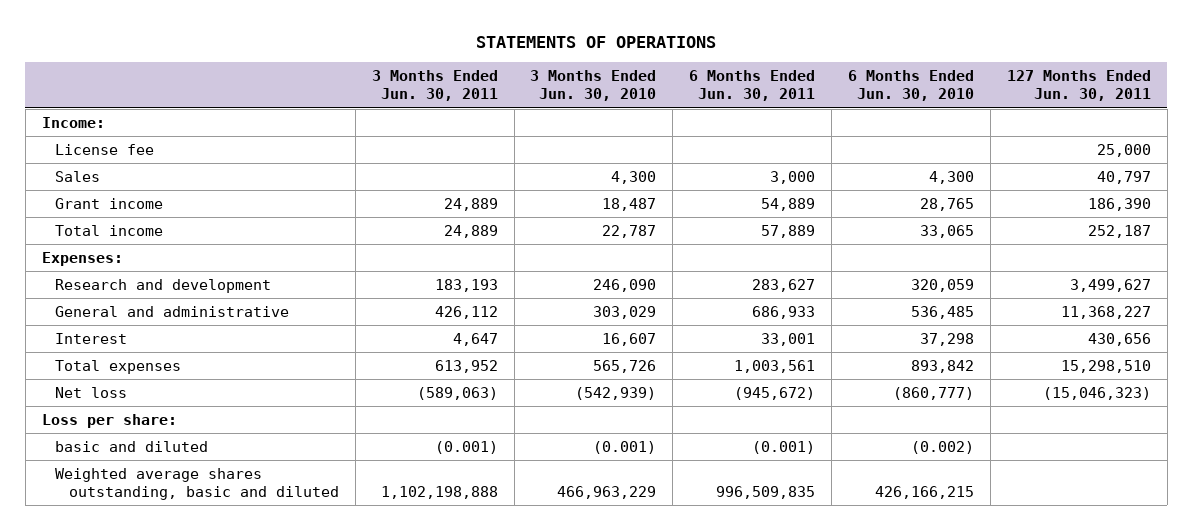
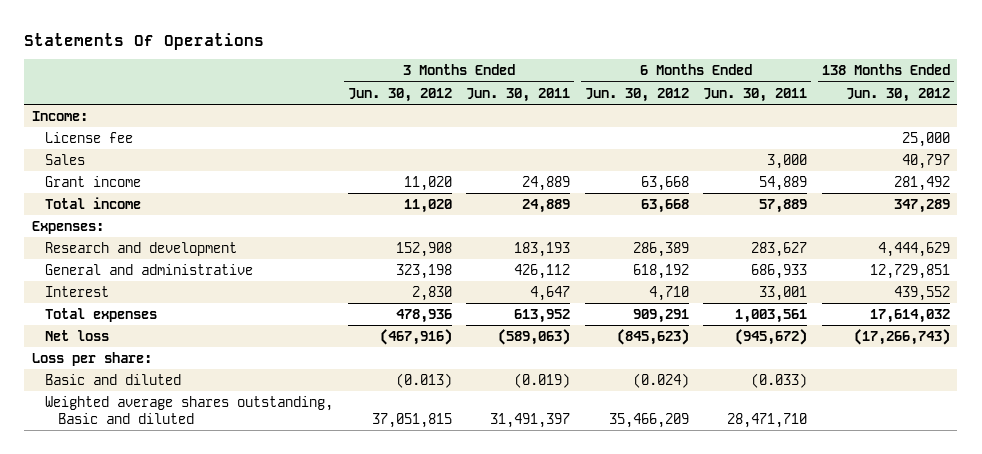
- STATEMENTS OF OPERATIONS
+ Statements Of Operations
- | 3 Months Ended Jun. 30, 2011 | 3 Months Ended Jun. 30, 2010 | 6 Months Ended Jun. 30, 2011 | 6 Months Ended Jun. 30, 2010 | 127 Months Ended Jun. 30, 2011
+ | 3 Months Ended Jun. 30, 2012 | 3 Months Ended Jun. 30, 2011 | 6 Months Ended Jun. 30, 2012 | 6 Months Ended Jun. 30, 2011 | 138 Months Ended Jun. 30, 2012
- basic and diluted | (0.001) | (0.001) | (0.001) | (0.002) |
- Weighted average shares outstanding, basic and diluted | 1,102,198,888 | 466,963,229 | 996,509,835 | 426,166,215 |
+ Basic and diluted | (0.013) | (0.019) | (0.024) | (0.033) |
+ Weighted average shares outstanding, Basic and diluted | 37,051,815 | 31,491,397 | 35,466,209 | 28,471,710 |

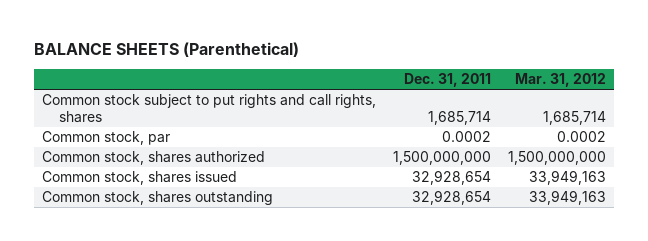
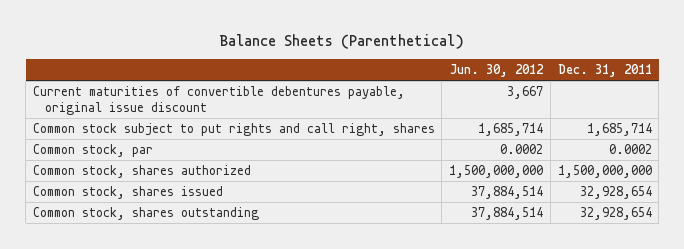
- BALANCE SHEETS (Parenthetical)
+ Balance Sheets (Parenthetical)
- | Dec. 31, 2011 | Mar. 31, 2012
+ | Jun. 30, 2012 | Dec. 31, 2011
- Common stock subject to put rights and call rights, shares | 1,685,714 | 1,685,714
+ Current maturities of convertible debentures payable, original issue discount | 3,667 |
+ Common stock subject to put rights and call right, shares | 1,685,714 | 1,685,714

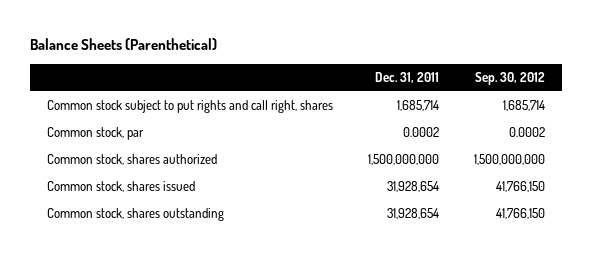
- | Jun. 30, 2012 | Dec. 31, 2011
+ | Dec. 31, 2011 | Sep. 30, 2012
- Current maturities of convertible debentures payable, original issue discount | 3,667 |
- Common stock, shares issued | 37,884,514 | 32,928,654
- Common stock, shares outstanding | 37,884,514 | 32,928,654
+ Common stock, shares issued | 31,928,654 | 41,766,150
+ Common stock, shares outstanding | 31,928,654 | 41,766,150

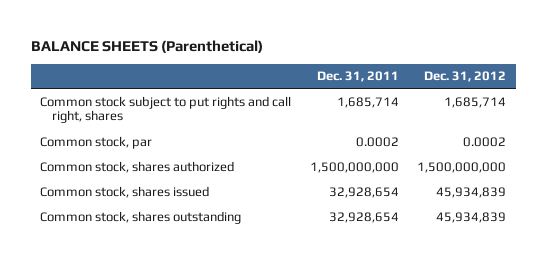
- Balance Sheets (Parenthetical)
+ BALANCE SHEETS (Parenthetical)
- | Dec. 31, 2011 | Sep. 30, 2012
+ | Dec. 31, 2011 | Dec. 31, 2012
- Common stock, shares issued | 31,928,654 | 41,766,150
- Common stock, shares outstanding | 31,928,654 | 41,766,150
+ Common stock, shares issued | 32,928,654 | 45,934,839
+ Common stock, shares outstanding | 32,928,654 | 45,934,839

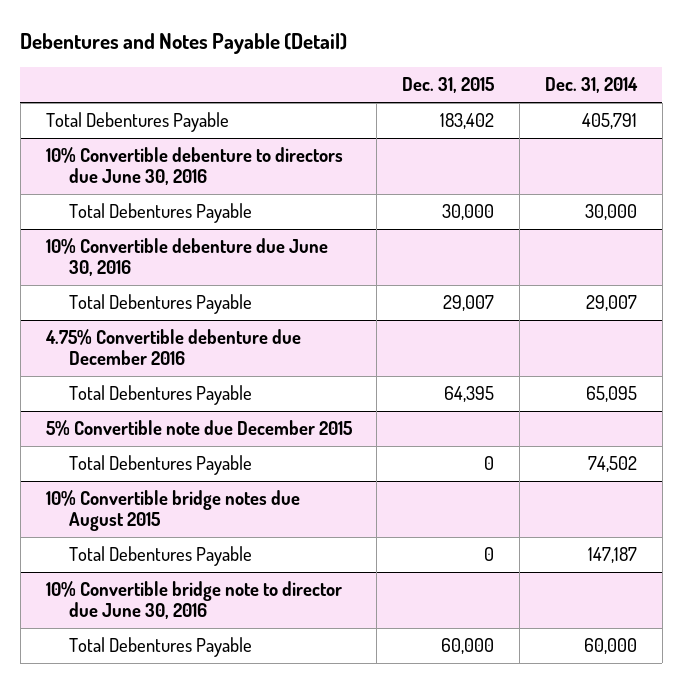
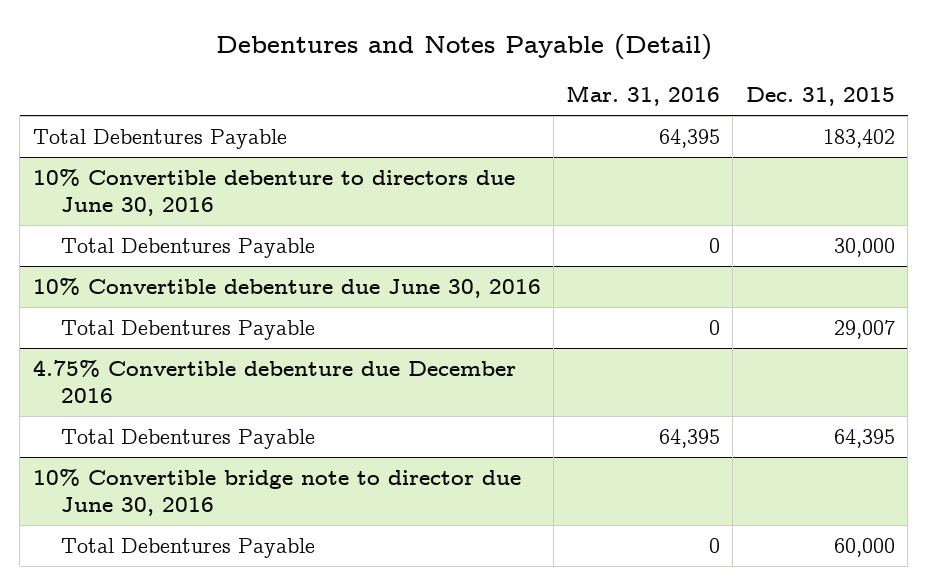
- | Dec. 31, 2015 | Dec. 31, 2014
+ | Mar. 31, 2016 | Dec. 31, 2015
- 5% Convertible note due December 2015
- Total Debentures Payable | 0 | 74,502
- 10% Convertible bridge notes due August 2015
- Total Debentures Payable | 0 | 147,187

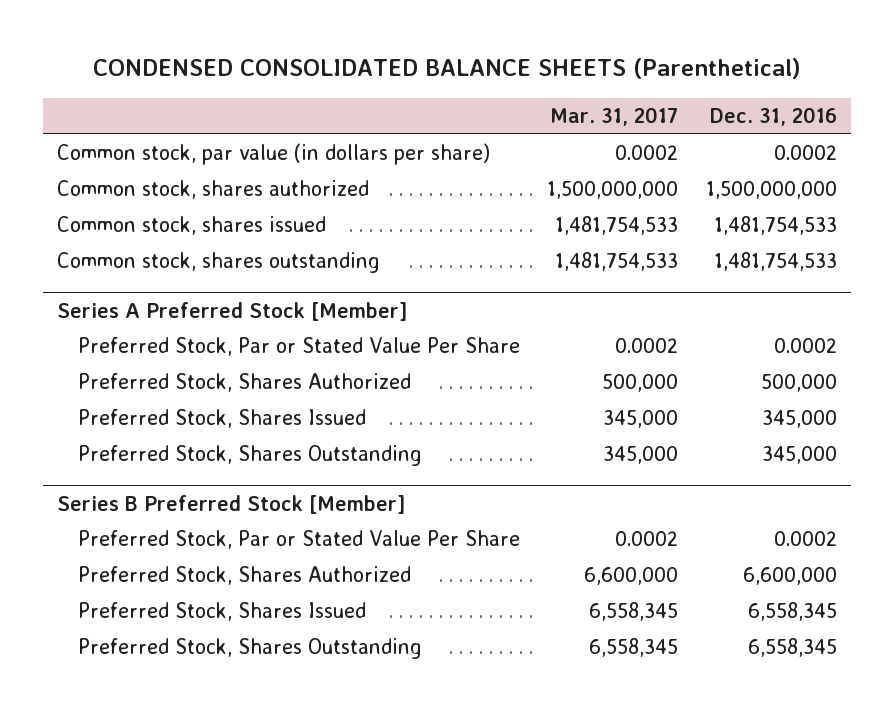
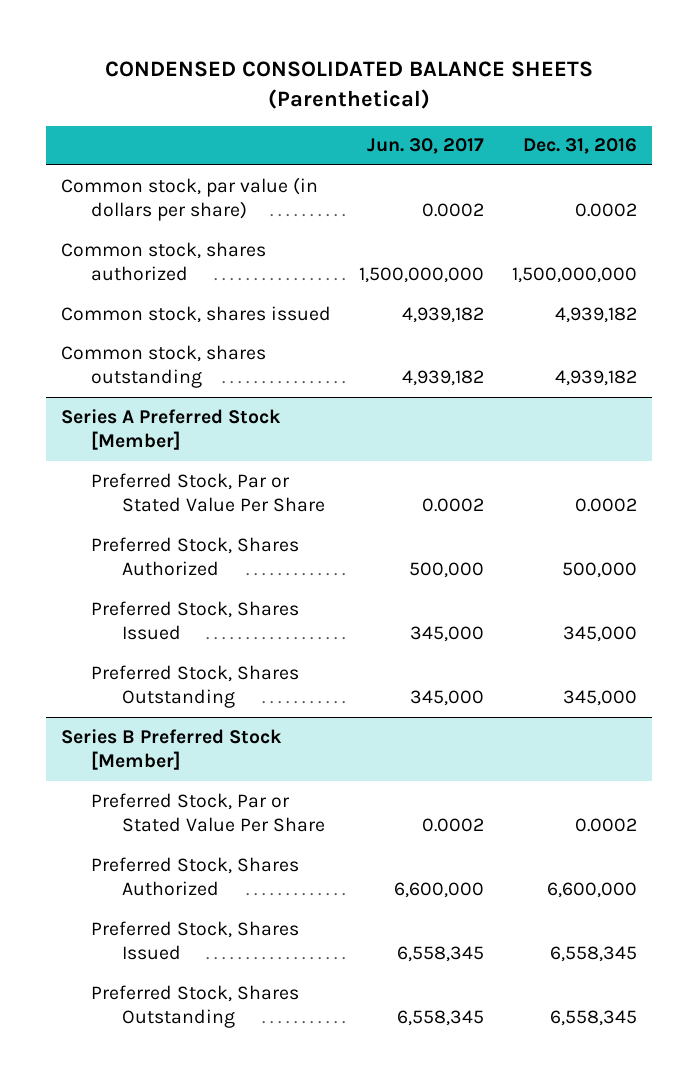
- | Mar. 31, 2017 | Dec. 31, 2016
+ | Jun. 30, 2017 | Dec. 31, 2016
- Common stock, shares issued | 1,481,754,533 | 1,481,754,533
- Common stock, shares outstanding | 1,481,754,533 | 1,481,754,533
+ Common stock, shares issued | 4,939,182 | 4,939,182
+ Common stock, shares outstanding | 4,939,182 | 4,939,182

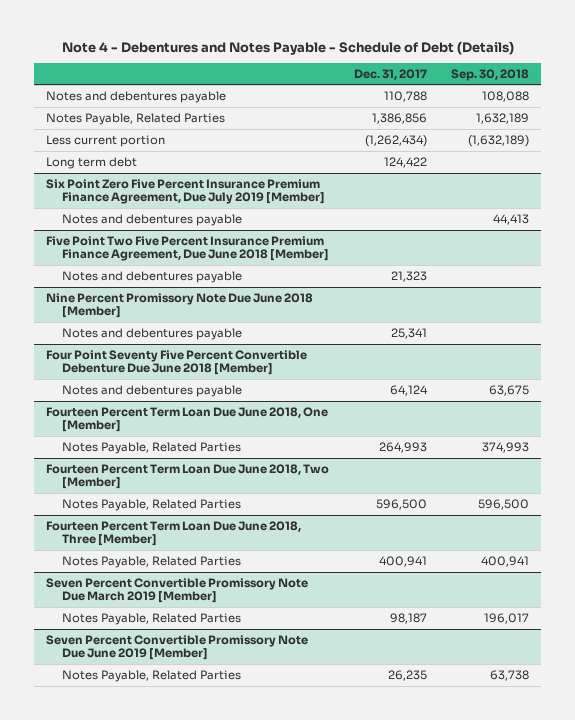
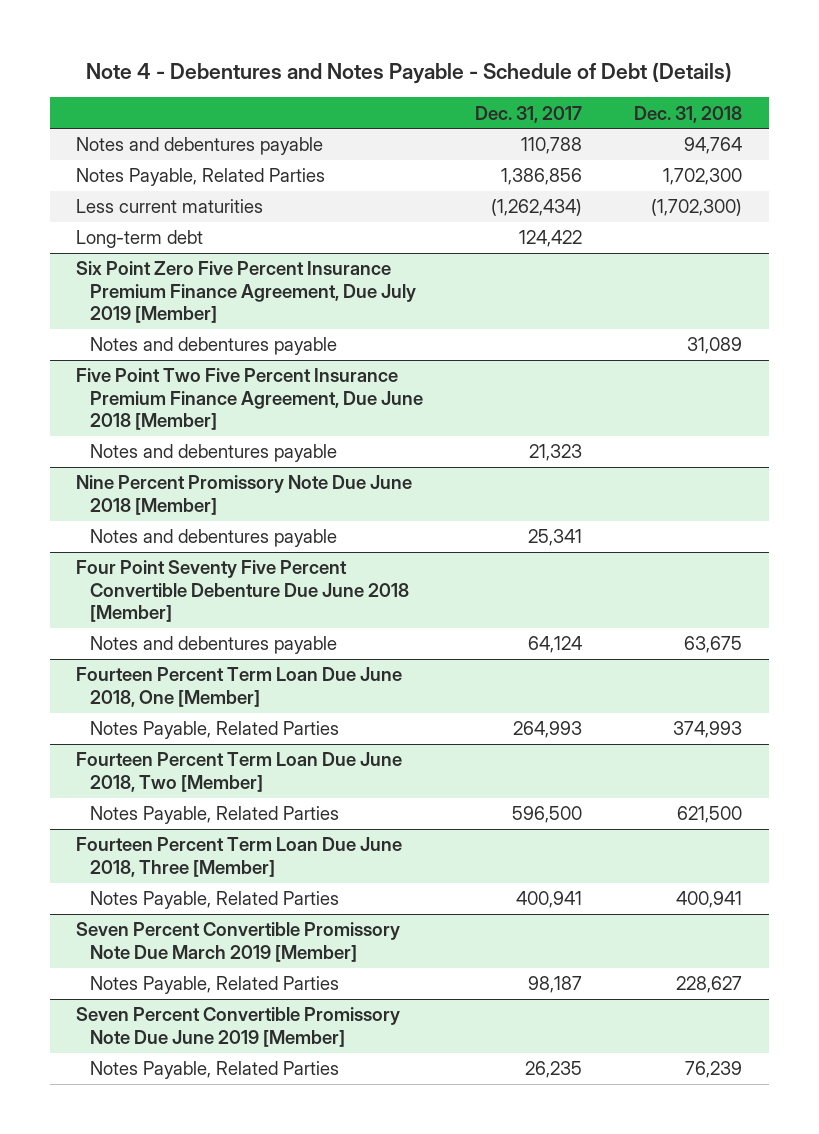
- | Dec. 31, 2017 | Sep. 30, 2018
+ | Dec. 31, 2017 | Dec. 31, 2018
- Less current portion | (1,262,434) | (1,632,189)
- Long term debt | 124,422 |
+ Less current maturities | (1,262,434) | (1,702,300)
+ Long-term debt | 124,422 |

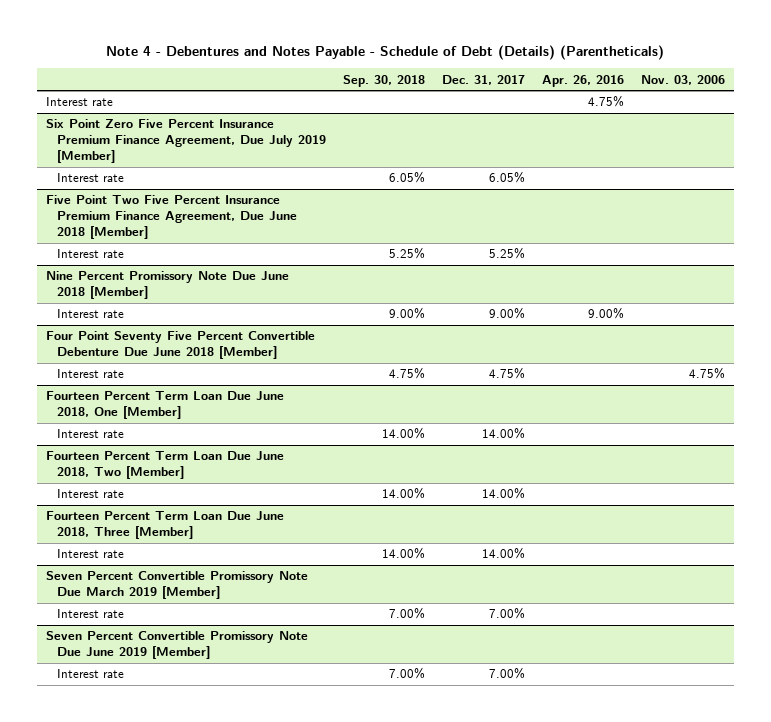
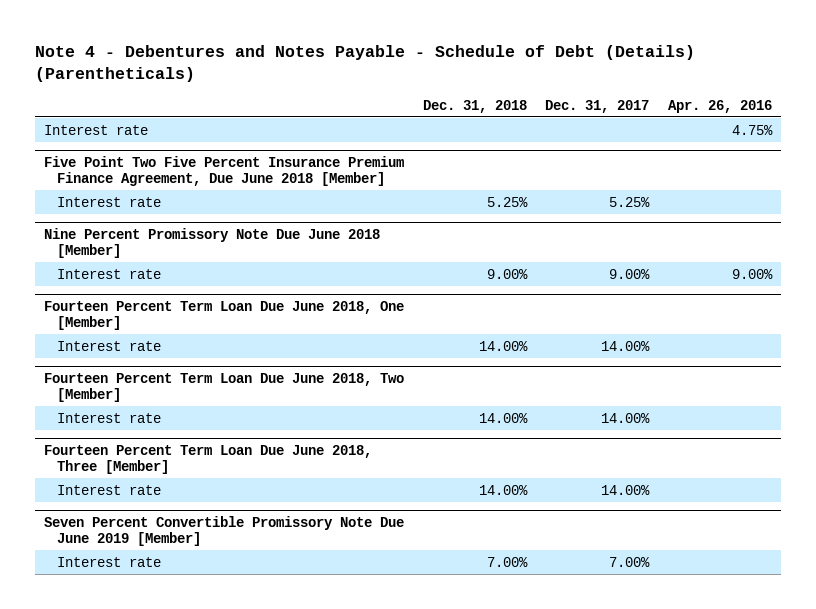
- | Sep. 30, 2018 | Dec. 31, 2017 | Apr. 26, 2016 | Nov. 03, 2006
+ | Dec. 31, 2018 | Dec. 31, 2017 | Apr. 26, 2016
- Six Point Zero Five Percent Insurance Premium Finance Agreement, Due July 2019 [Member]
- Interest rate | 6.05% | 6.05% | |
- Four Point Seventy Five Percent Convertible Debenture Due June 2018 [Member]
- Interest rate | 4.75% | 4.75% | | 4.75%
- Seven Percent Convertible Promissory Note Due March 2019 [Member]
- Interest rate | 7.00% | 7.00% | |

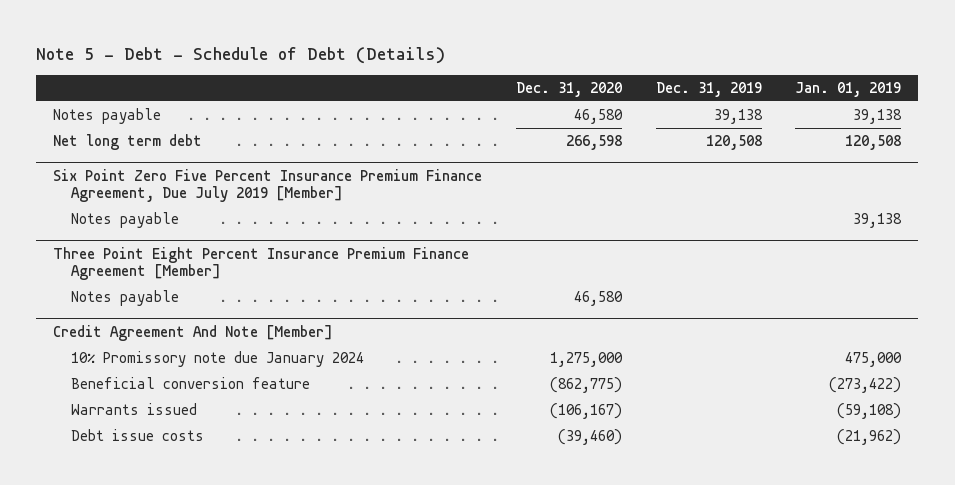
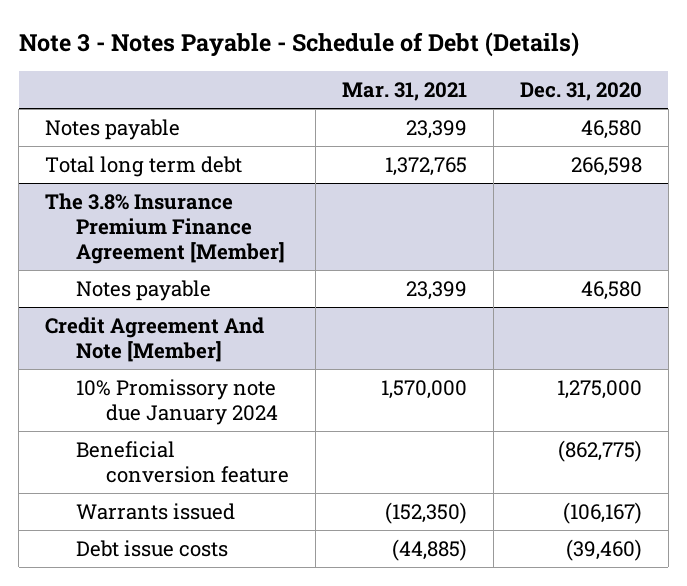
- Note 5 - Debt - Schedule of Debt (Details)
+ Note 3 - Notes Payable - Schedule of Debt (Details)
- | Dec. 31, 2020 | Dec. 31, 2019 | Jan. 01, 2019
+ | Mar. 31, 2021 | Dec. 31, 2020
- Net long term debt | 266,598 | 120,508 | 120,508
- Six Point Zero Five Percent Insurance Premium Finance Agreement, Due July 2019 [Member]
- Notes payable | | | 39,138
- Three Point Eight Percent Insurance Premium Finance Agreement [Member]
+ Total long term debt | 1,372,765 | 266,598
+ The 3.8% Insurance Premium Finance Agreement [Member]

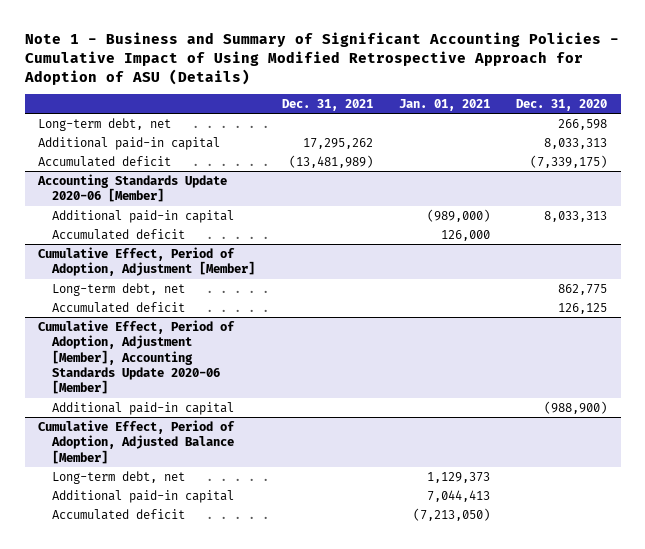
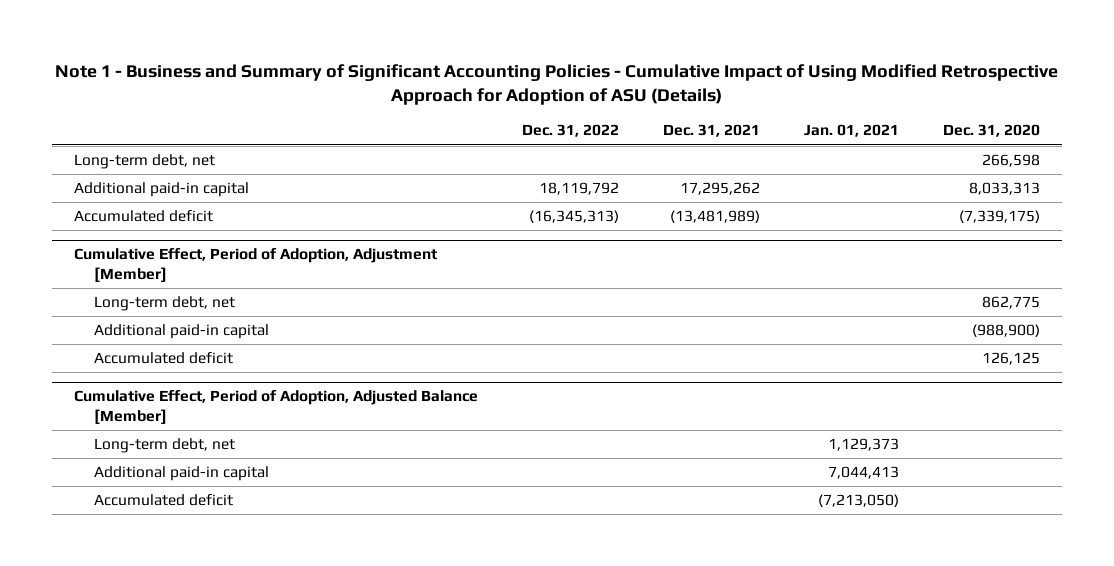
- | Dec. 31, 2021 | Jan. 01, 2021 | Dec. 31, 2020
+ | Dec. 31, 2022 | Dec. 31, 2021 | Jan. 01, 2021 | Dec. 31, 2020
- Accounting Standards Update 2020-06 [Member]
- Additional paid-in capital | | (989,000) | 8,033,313
- Accumulated deficit | | 126,000 |
- Cumulative Effect, Period of Adoption, Adjustment [Member], Accounting Standards Update 2020-06 [Member]
@ Cumulative Effect, Period of Adoption, Adjustment [Member]
moved down: Accumulated deficit | | | | 126,125

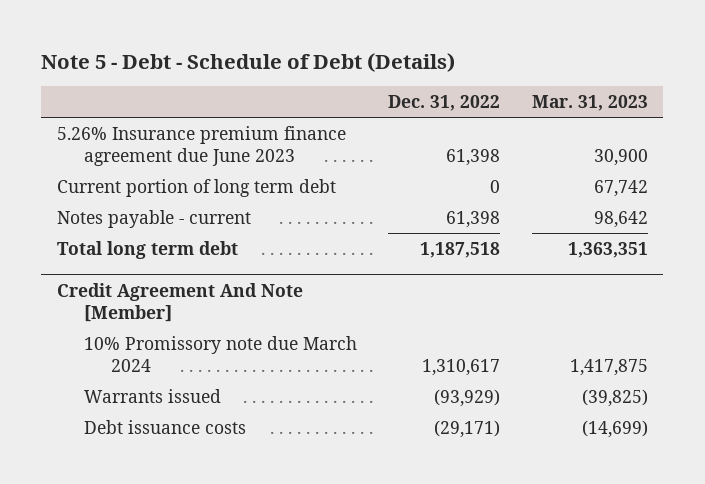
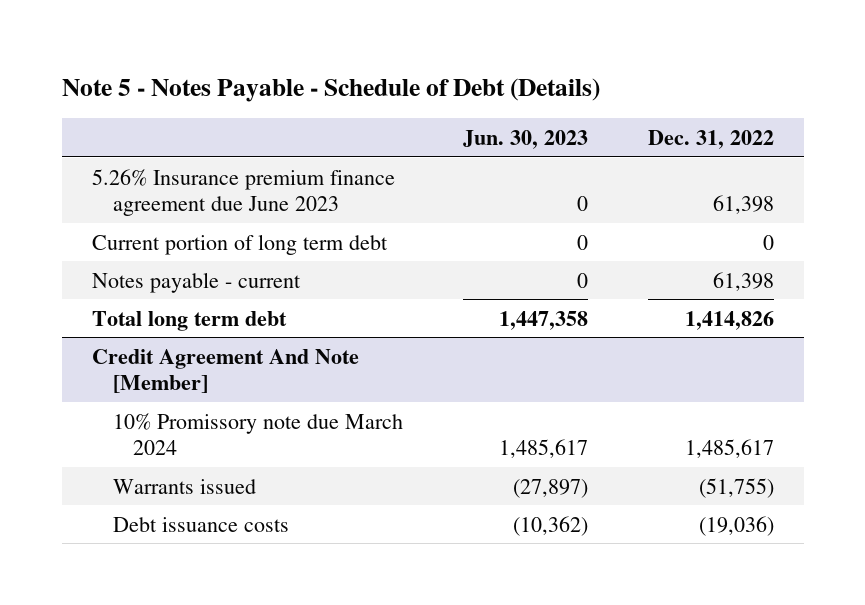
- Note 5 - Debt - Schedule of Debt (Details)
+ Note 5 - Notes Payable - Schedule of Debt (Details)
- | Dec. 31, 2022 | Mar. 31, 2023
+ | Jun. 30, 2023 | Dec. 31, 2022
- Total long term debt | 1,187,518 | 1,363,351
+ Total long term debt | 1,447,358 | 1,414,826
@ Credit Agreement And Note [Member]
- 10% Promissory note due March 2024 | 1,310,617 | 1,417,875
- Warrants issued | (93,929) | (39,825)
- Debt issuance costs | (29,171) | (14,699)
+ 10% Promissory note due March 2024 | 1,485,617 | 1,485,617
+ Warrants issued | (27,897) | (51,755)
+ Debt issuance costs | (10,362) | (19,036)

